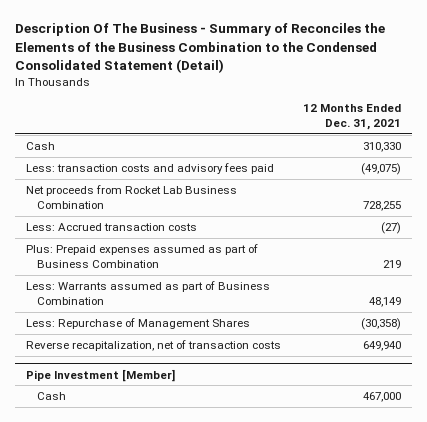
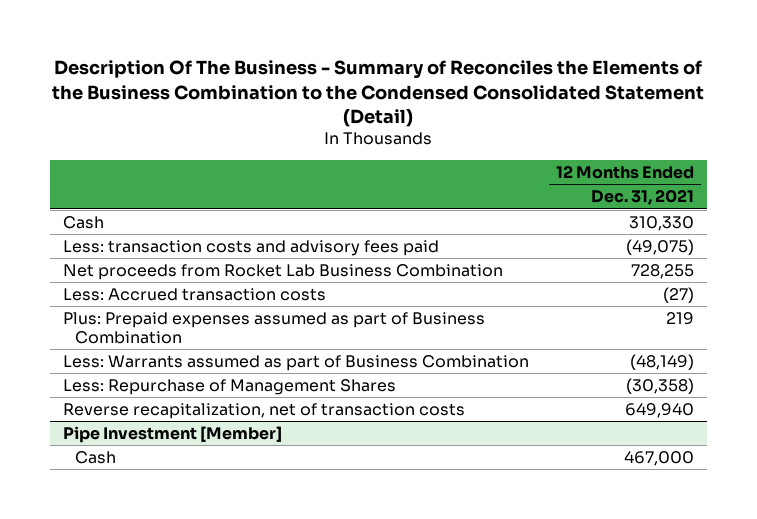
- Less: Warrants assumed as part of Business Combination | 48,149
+ Less: Warrants assumed as part of Business Combination | (48,149)

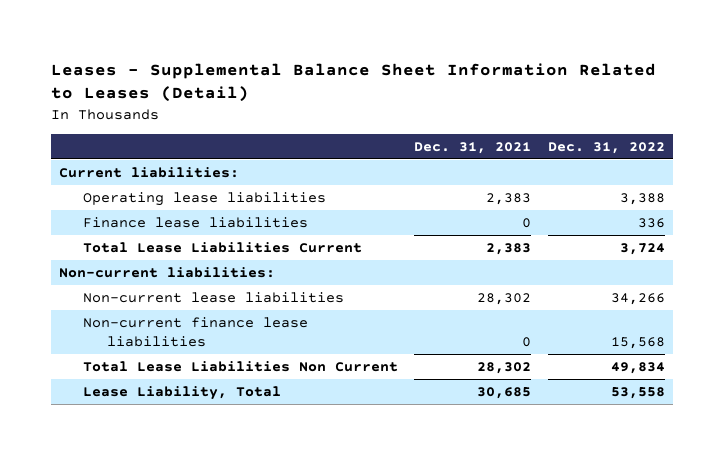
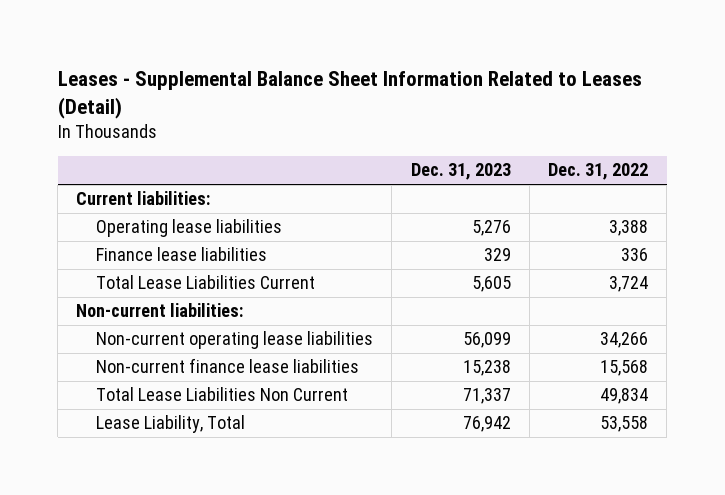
- | Dec. 31, 2021 | Dec. 31, 2022
+ | Dec. 31, 2023 | Dec. 31, 2022
- Non-current lease liabilities | 28,302 | 34,266
+ Non-current operating lease liabilities | 56,099 | 34,266

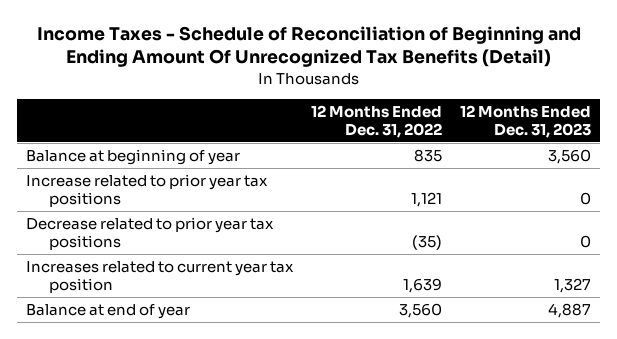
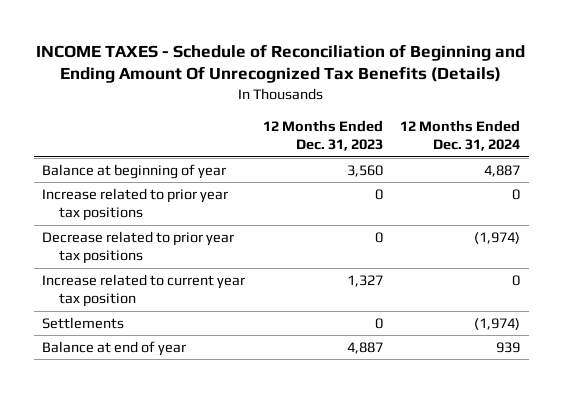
- Income Taxes - Schedule of Reconciliation of Beginning and Ending Amount Of Unrecognized Tax Benefits (Detail)
+ INCOME TAXES - Schedule of Reconciliation of Beginning and Ending Amount Of Unrecognized Tax Benefits (Details)
- | 12 Months Ended Dec. 31, 2022 | 12 Months Ended Dec. 31, 2023
+ | 12 Months Ended Dec. 31, 2023 | 12 Months Ended Dec. 31, 2024
- Increases related to current year tax position | 1,639 | 1,327
+ Increase related to current year tax position | 1,327 | 0
+ Settlements | 0 | (1,974)

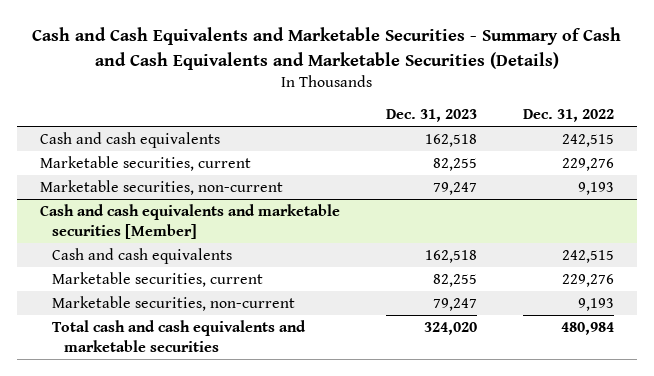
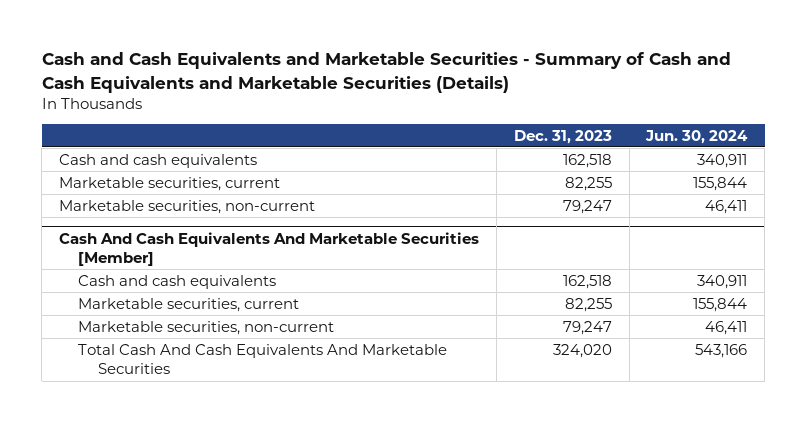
- | Dec. 31, 2023 | Dec. 31, 2022
+ | Dec. 31, 2023 | Jun. 30, 2024
- Cash and cash equivalents and marketable securities [Member]
+ Cash And Cash Equivalents And Marketable Securities [Member]
- Total cash and cash equivalents and marketable securities | 324,020 | 480,984
+ Total Cash And Cash Equivalents And Marketable Securities | 324,020 | 543,166

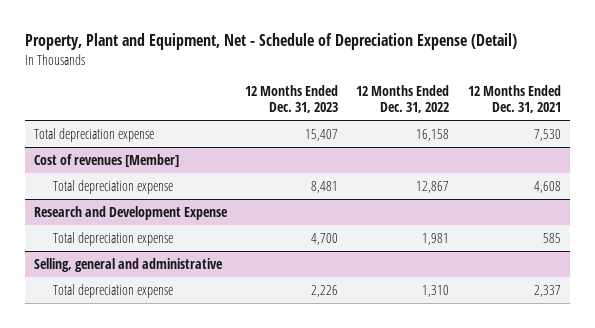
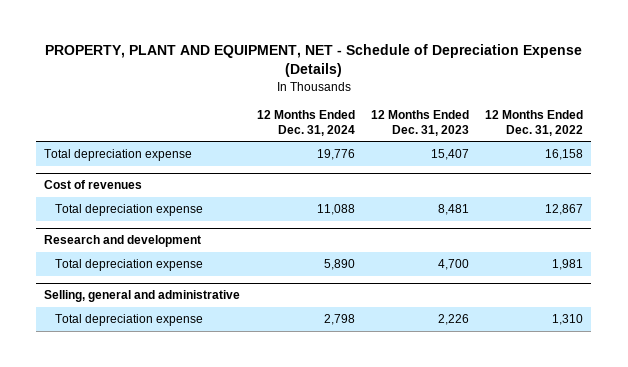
- Property, Plant and Equipment, Net - Schedule of Depreciation Expense (Detail)
+ PROPERTY, PLANT AND EQUIPMENT, NET - Schedule of Depreciation Expense (Details)
- | 12 Months Ended Dec. 31, 2023 | 12 Months Ended Dec. 31, 2022 | 12 Months Ended Dec. 31, 2021
+ | 12 Months Ended Dec. 31, 2024 | 12 Months Ended Dec. 31, 2023 | 12 Months Ended Dec. 31, 2022
- Cost of revenues [Member]
+ Cost of revenues
- Research and Development Expense
+ Research and development

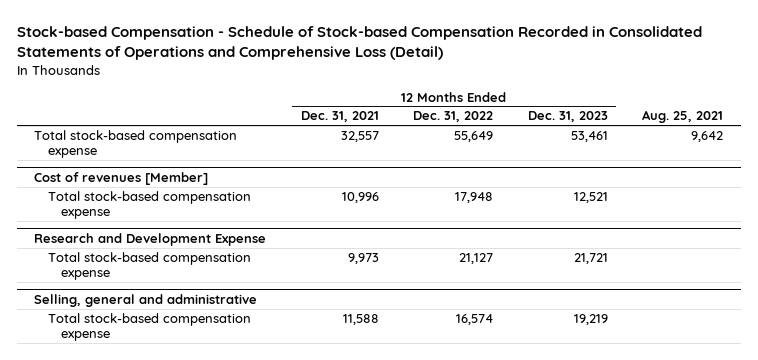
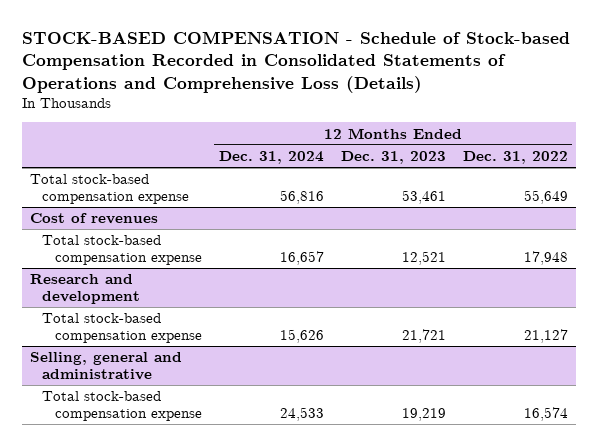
- Stock-based Compensation - Schedule of Stock-based Compensation Recorded in Consolidated Statements of Operations and Comprehensive Loss (Detail)
+ STOCK-BASED COMPENSATION - Schedule of Stock-based Compensation Recorded in Consolidated Statements of Operations and Comprehensive Loss (Details)
- | 12 Months Ended Dec. 31, 2021 | 12 Months Ended Dec. 31, 2022 | 12 Months Ended Dec. 31, 2023 | Aug. 25, 2021
+ | 12 Months Ended Dec. 31, 2024 | 12 Months Ended Dec. 31, 2023 | 12 Months Ended Dec. 31, 2022
- Cost of revenues [Member]
+ Cost of revenues
- Research and Development Expense
+ Research and development

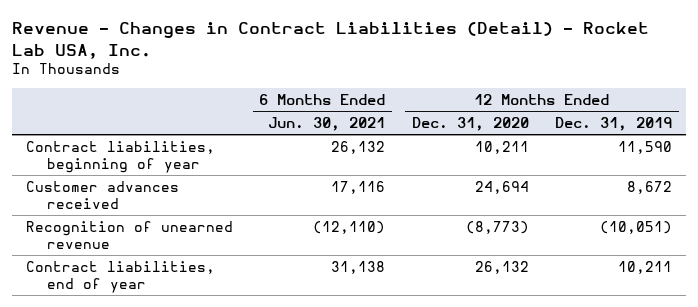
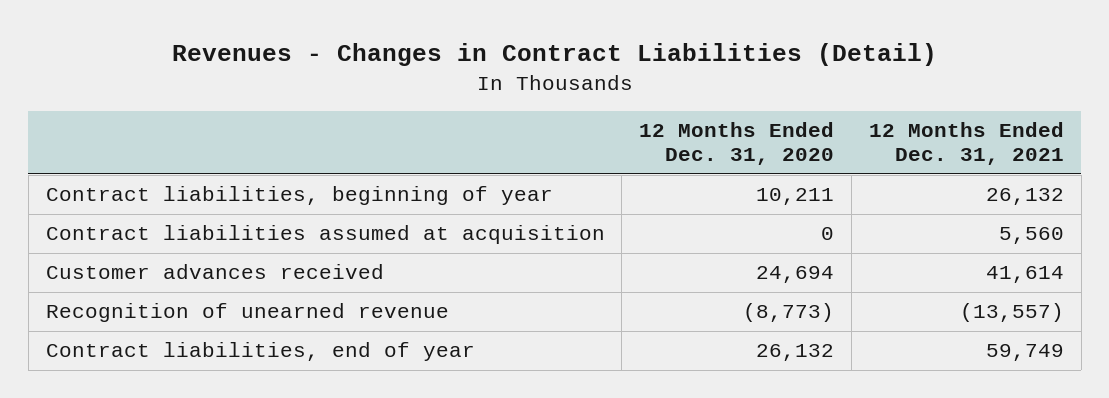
- Revenue - Changes in Contract Liabilities (Detail) - Rocket Lab USA, Inc.
+ Revenues - Changes in Contract Liabilities (Detail)
- | 6 Months Ended Jun. 30, 2021 | 12 Months Ended Dec. 31, 2020 | 12 Months Ended Dec. 31, 2019
+ | 12 Months Ended Dec. 31, 2020 | 12 Months Ended Dec. 31, 2021
+ Contract liabilities assumed at acquisition | 0 | 5,560

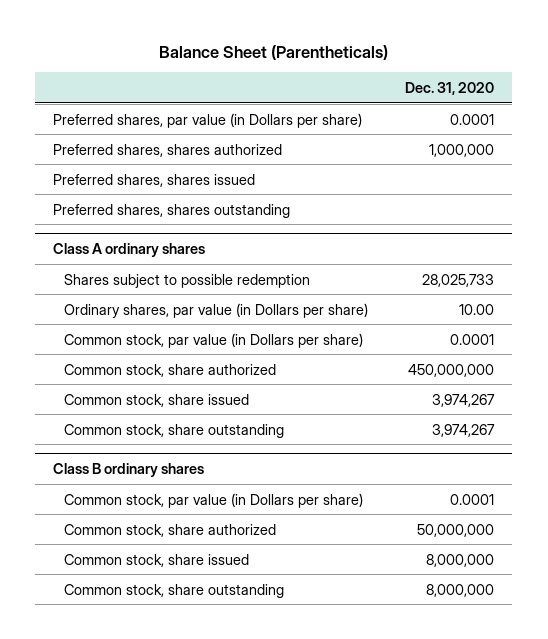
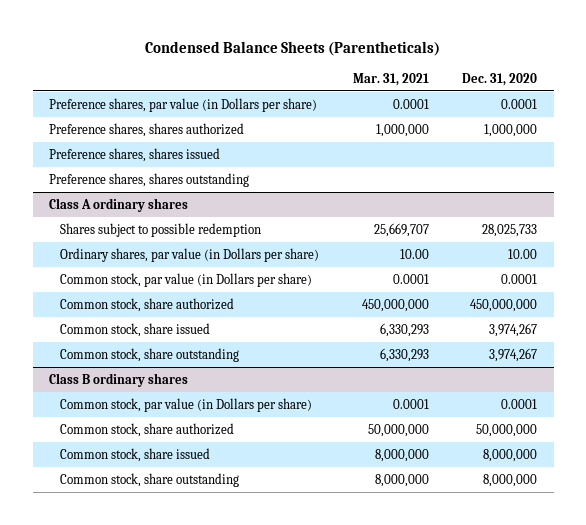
- Balance Sheet (Parentheticals)
+ Condensed Balance Sheets (Parentheticals)
- | Dec. 31, 2020
+ | Mar. 31, 2021 | Dec. 31, 2020
- Preferred shares, par value (in Dollars per share) | 0.0001
- Preferred shares, shares authorized | 1,000,000
- Preferred shares, shares issued
- Preferred shares, shares outstanding
+ Preference shares, par value (in Dollars per share) | 0.0001 | 0.0001
+ Preference shares, shares authorized | 1,000,000 | 1,000,000
+ Preference shares, shares issued
+ Preference shares, shares outstanding

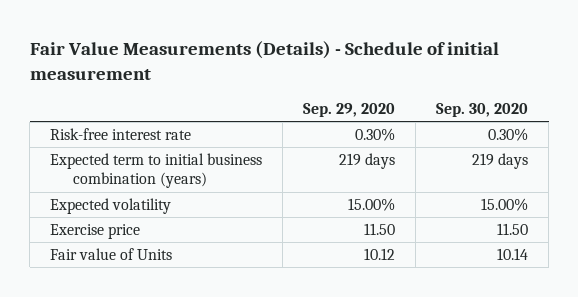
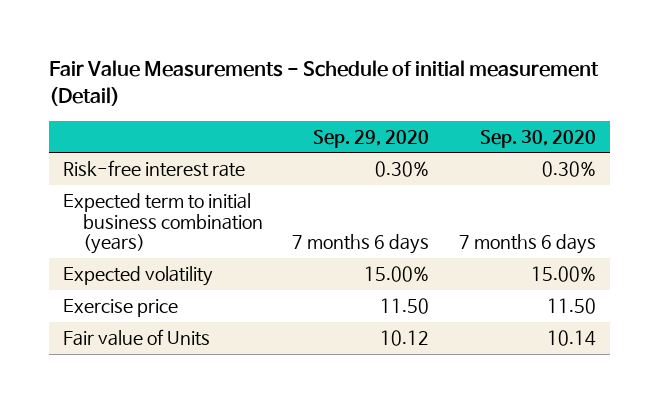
- Fair Value Measurements (Details) - Schedule of initial measurement
+ Fair Value Measurements - Schedule of initial measurement (Detail)
- Expected term to initial business combination (years) | 219 days | 219 days
+ Expected term to initial business combination (years) | 7 months 6 days | 7 months 6 days

